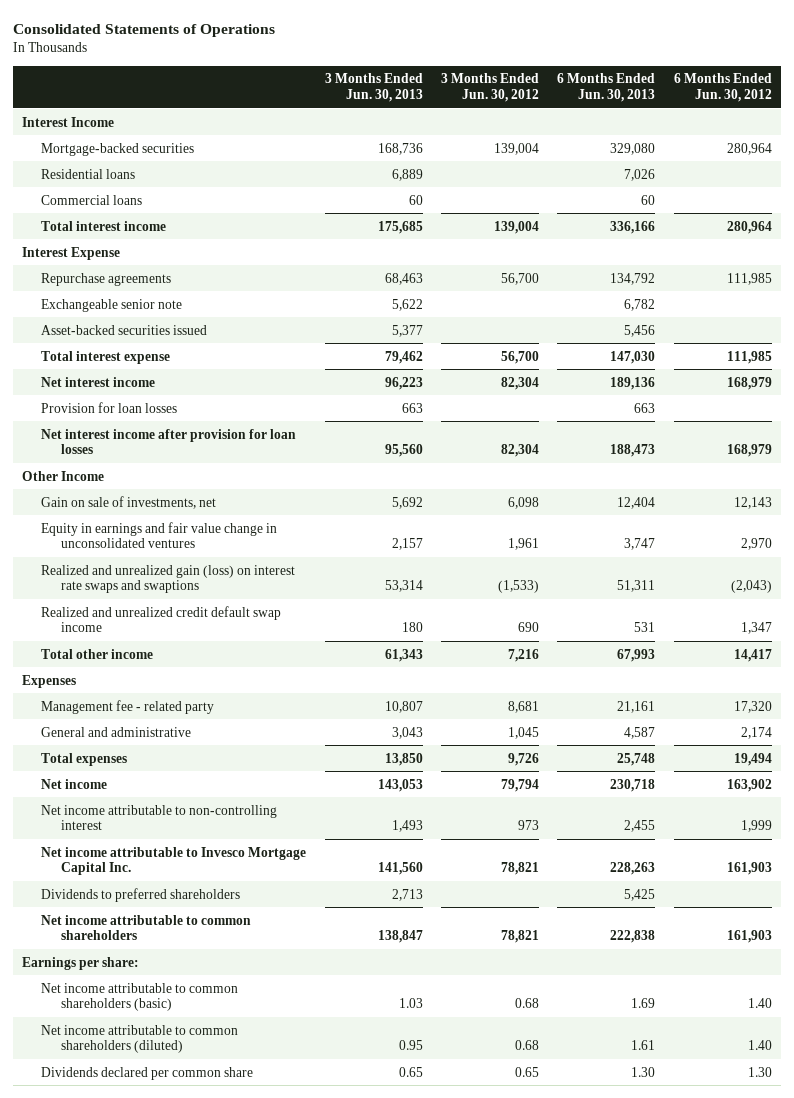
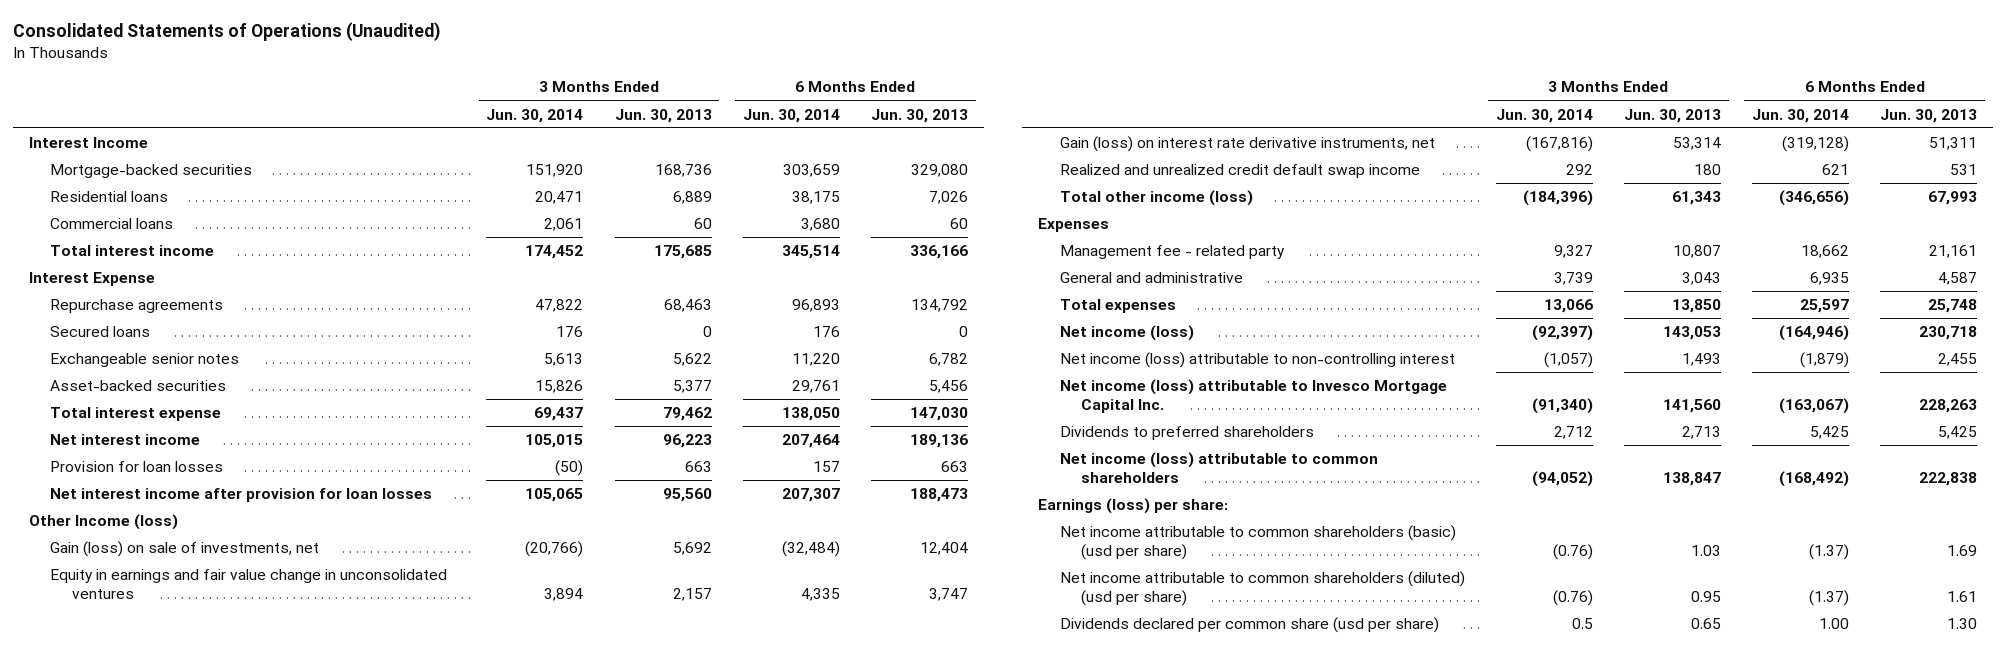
- Consolidated Statements of Operations
+ Consolidated Statements of Operations (Unaudited)
- | 3 Months Ended Jun. 30, 2013 | 3 Months Ended Jun. 30, 2012 | 6 Months Ended Jun. 30, 2013 | 6 Months Ended Jun. 30, 2012
+ | 3 Months Ended Jun. 30, 2014 | 3 Months Ended Jun. 30, 2013 | 6 Months Ended Jun. 30, 2014 | 6 Months Ended Jun. 30, 2013
- Exchangeable senior note | 5,622 | | 6,782 |
- Asset-backed securities issued | 5,377 | | 5,456 |
+ Secured loans | 176 | 0 | 176 | 0
+ Exchangeable senior notes | 5,613 | 5,622 | 11,220 | 6,782
+ Asset-backed securities | 15,826 | 5,377 | 29,761 | 5,456
- Other Income
- Gain on sale of investments, net | 5,692 | 6,098 | 12,404 | 12,143
+ Other Income (loss)
+ Gain (loss) on sale of investments, net | (20,766) | 5,692 | (32,484) | 12,404
- Realized and unrealized gain (loss) on interest rate swaps and swaptions | 53,314 | (1,533) | 51,311 | (2,043)
+ Gain (loss) on interest rate derivative instruments, net | (167,816) | 53,314 | (319,128) | 51,311
- Total other income | 61,343 | 7,216 | 67,993 | 14,417
+ Total other income (loss) | (184,396) | 61,343 | (346,656) | 67,993
- Net income | 143,053 | 79,794 | 230,718 | 163,902
- Net income attributable to non-controlling interest | 1,493 | 973 | 2,455 | 1,999
- Net income attributable to Invesco Mortgage Capital Inc. | 141,560 | 78,821 | 228,263 | 161,903
+ Net income (loss) | (92,397) | 143,053 | (164,946) | 230,718
+ Net income (loss) attributable to non-controlling interest | (1,057) | 1,493 | (1,879) | 2,455
+ Net income (loss) attributable to Invesco Mortgage Capital Inc. | (91,340) | 141,560 | (163,067) | 228,263
- Net income attributable to common shareholders | 138,847 | 78,821 | 222,838 | 161,903
- Earnings per share:
- Net income attributable to common shareholders (basic) | 1.03 | 0.68 | 1.69 | 1.40
- Net income attributable to common shareholders (diluted) | 0.95 | 0.68 | 1.61 | 1.40
- Dividends declared per common share | 0.65 | 0.65 | 1.30 | 1.30
+ Net income (loss) attributable to common shareholders | (94,052) | 138,847 | (168,492) | 222,838
+ Earnings (loss) per share:
+ Net income attributable to common shareholders (basic) (usd per share) | (0.76) | 1.03 | (1.37) | 1.69
+ Net income attributable to common shareholders (diluted) (usd per share) | (0.76) | 0.95 | (1.37) | 1.61
+ Dividends declared per common share (usd per share) | 0.5 | 0.65 | 1.00 | 1.30

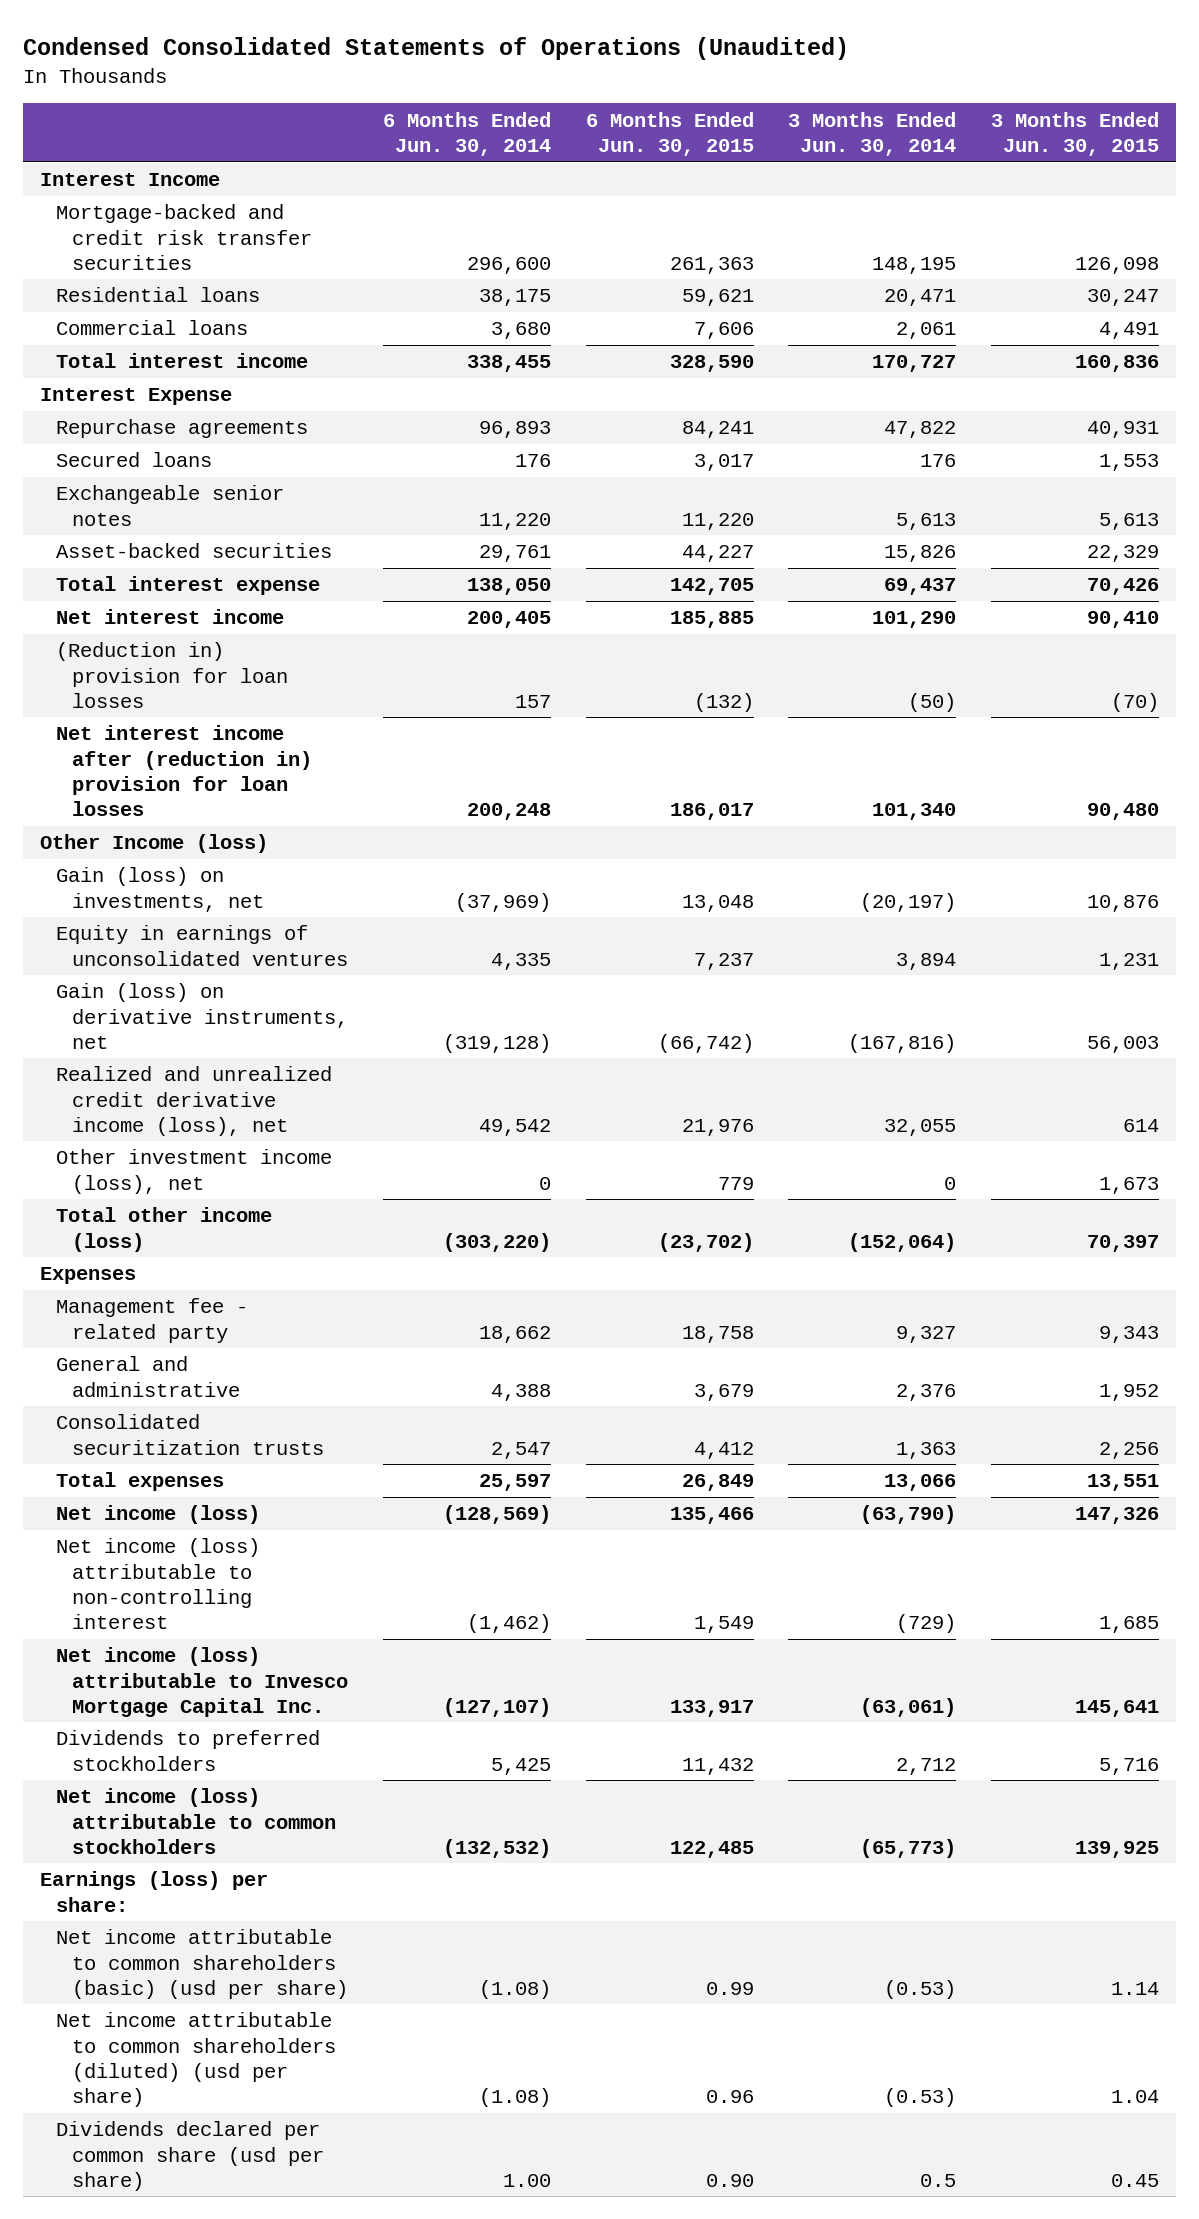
- Consolidated Statements of Operations (Unaudited)
+ Condensed Consolidated Statements of Operations (Unaudited)
- | 3 Months Ended Jun. 30, 2014 | 3 Months Ended Jun. 30, 2013 | 6 Months Ended Jun. 30, 2014 | 6 Months Ended Jun. 30, 2013
+ | 6 Months Ended Jun. 30, 2014 | 6 Months Ended Jun. 30, 2015 | 3 Months Ended Jun. 30, 2014 | 3 Months Ended Jun. 30, 2015
- Mortgage-backed securities | 151,920 | 168,736 | 303,659 | 329,080
+ Mortgage-backed and credit risk transfer securities | 296,600 | 261,363 | 148,195 | 126,098
- Total interest income | 174,452 | 175,685 | 345,514 | 336,166
+ Total interest income | 338,455 | 328,590 | 170,727 | 160,836
- Net interest income | 105,015 | 96,223 | 207,464 | 189,136
- Provision for loan losses | (50) | 663 | 157 | 663
- Net interest income after provision for loan losses | 105,065 | 95,560 | 207,307 | 188,473
+ Net interest income | 200,405 | 185,885 | 101,290 | 90,410
+ (Reduction in) provision for loan losses | 157 | (132) | (50) | (70)
+ Net interest income after (reduction in) provision for loan losses | 200,248 | 186,017 | 101,340 | 90,480
- Gain (loss) on sale of investments, net | (20,766) | 5,692 | (32,484) | 12,404
- Equity in earnings and fair value change in unconsolidated ventures | 3,894 | 2,157 | 4,335 | 3,747
- Gain (loss) on interest rate derivative instruments, net | (167,816) | 53,314 | (319,128) | 51,311
- Realized and unrealized credit default swap income | 292 | 180 | 621 | 531
- Total other income (loss) | (184,396) | 61,343 | (346,656) | 67,993
+ Gain (loss) on investments, net | (37,969) | 13,048 | (20,197) | 10,876
+ Equity in earnings of unconsolidated ventures | 4,335 | 7,237 | 3,894 | 1,231
+ Gain (loss) on derivative instruments, net | (319,128) | (66,742) | (167,816) | 56,003
+ Realized and unrealized credit derivative income (loss), net | 49,542 | 21,976 | 32,055 | 614
+ Other investment income (loss), net | 0 | 779 | 0 | 1,673
+ Total other income (loss) | (303,220) | (23,702) | (152,064) | 70,397
- General and administrative | 3,739 | 3,043 | 6,935 | 4,587
+ General and administrative | 4,388 | 3,679 | 2,376 | 1,952
+ Consolidated securitization trusts | 2,547 | 4,412 | 1,363 | 2,256
- Net income (loss) | (92,397) | 143,053 | (164,946) | 230,718
- Net income (loss) attributable to non-controlling interest | (1,057) | 1,493 | (1,879) | 2,455
- Net income (loss) attributable to Invesco Mortgage Capital Inc. | (91,340) | 141,560 | (163,067) | 228,263
- Dividends to preferred shareholders | 2,712 | 2,713 | 5,425 | 5,425
- Net income (loss) attributable to common shareholders | (94,052) | 138,847 | (168,492) | 222,838
+ Net income (loss) | (128,569) | 135,466 | (63,790) | 147,326
+ Net income (loss) attributable to non-controlling interest | (1,462) | 1,549 | (729) | 1,685
+ Net income (loss) attributable to Invesco Mortgage Capital Inc. | (127,107) | 133,917 | (63,061) | 145,641
+ Dividends to preferred stockholders | 5,425 | 11,432 | 2,712 | 5,716
+ Net income (loss) attributable to common stockholders | (132,532) | 122,485 | (65,773) | 139,925
- Net income attributable to common shareholders (basic) (usd per share) | (0.76) | 1.03 | (1.37) | 1.69
- Net income attributable to common shareholders (diluted) (usd per share) | (0.76) | 0.95 | (1.37) | 1.61
+ Net income attributable to common shareholders (basic) (usd per share) | (1.08) | 0.99 | (0.53) | 1.14
+ Net income attributable to common shareholders (diluted) (usd per share) | (1.08) | 0.96 | (0.53) | 1.04

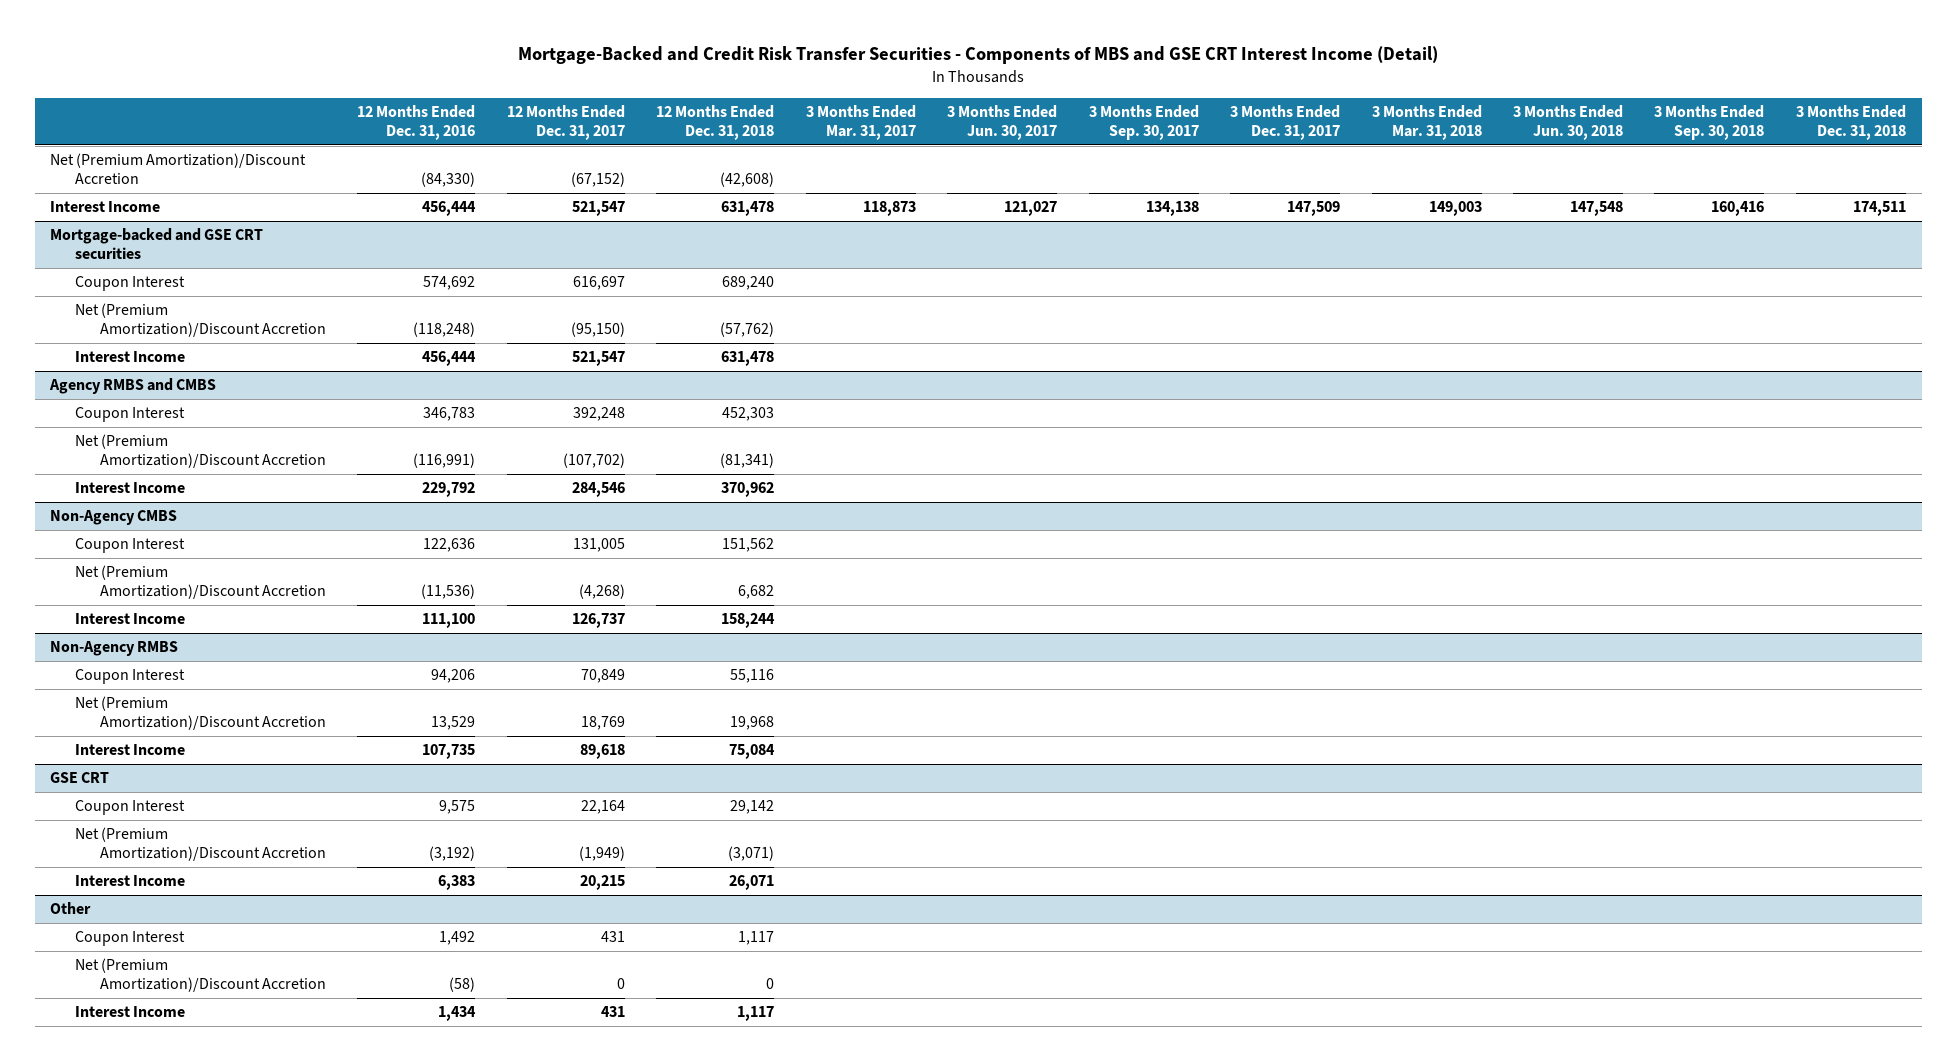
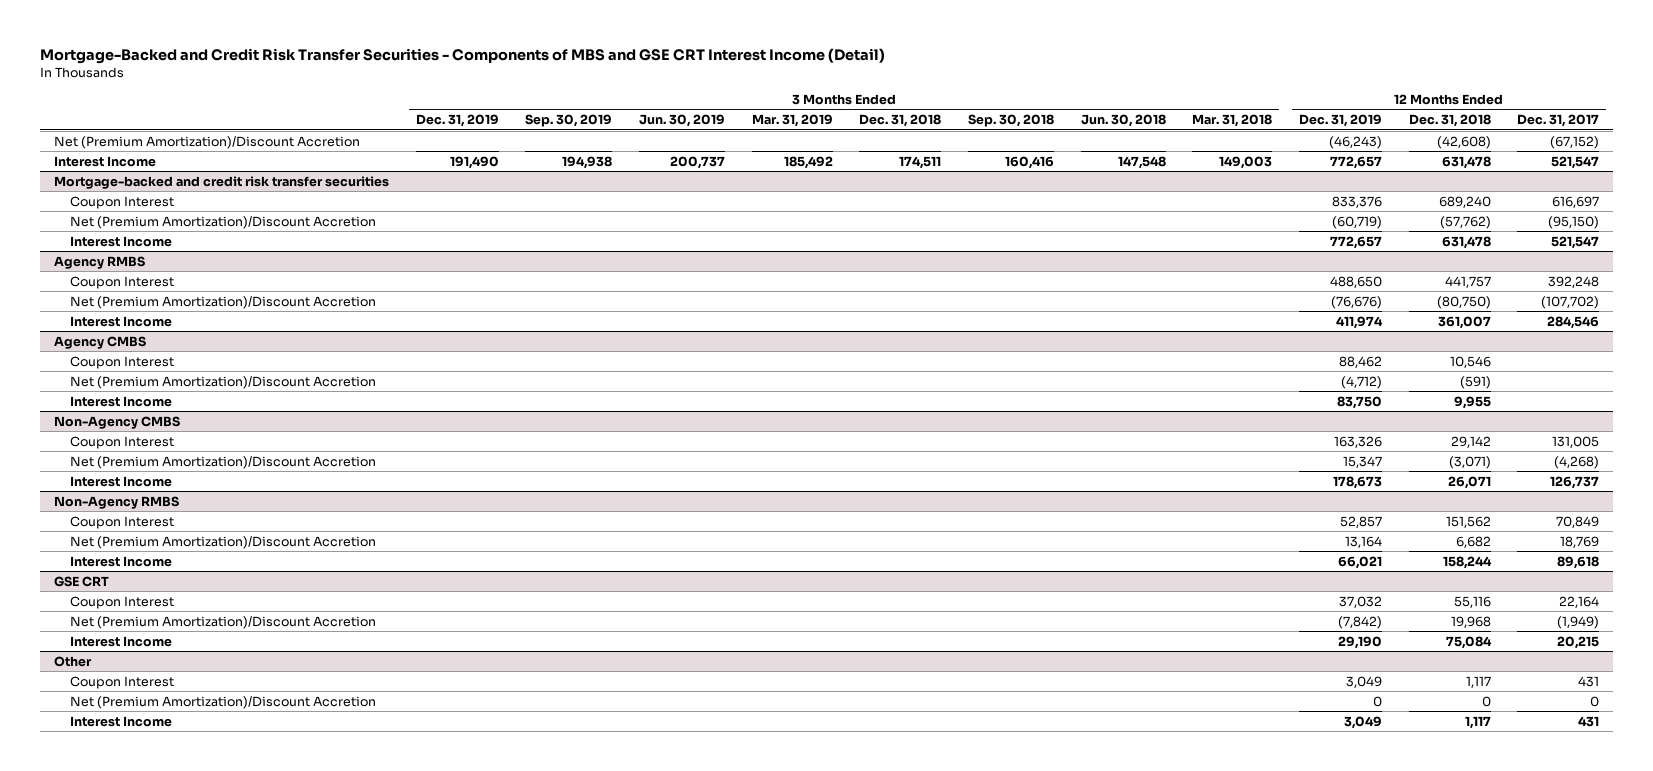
- | 12 Months Ended Dec. 31, 2016 | 12 Months Ended Dec. 31, 2017 | 12 Months Ended Dec. 31, 2018 | 3 Months Ended Mar. 31, 2017 | 3 Months Ended Jun. 30, 2017 | 3 Months Ended Sep. 30, 2017 | 3 Months Ended Dec. 31, 2017 | 3 Months Ended Mar. 31, 2018 | 3 Months Ended Jun. 30, 2018 | 3 Months Ended Sep. 30, 2018 | 3 Months Ended Dec. 31, 2018
+ | 3 Months Ended Dec. 31, 2019 | 3 Months Ended Sep. 30, 2019 | 3 Months Ended Jun. 30, 2019 | 3 Months Ended Mar. 31, 2019 | 3 Months Ended Dec. 31, 2018 | 3 Months Ended Sep. 30, 2018 | 3 Months Ended Jun. 30, 2018 | 3 Months Ended Mar. 31, 2018 | 12 Months Ended Dec. 31, 2019 | 12 Months Ended Dec. 31, 2018 | 12 Months Ended Dec. 31, 2017
- Mortgage-backed and GSE CRT securities
+ Mortgage-backed and credit risk transfer securities
- Agency RMBS and CMBS
- Coupon Interest | 346,783 | 392,248 | 452,303 | | | | | | | |
- Net (Premium Amortization)/Discount Accretion | (116,991) | (107,702) | (81,341) | | | | | | | |
- Interest Income | 229,792 | 284,546 | 370,962 | | | | | | | |
+ Agency RMBS
+ Coupon Interest | | | | | | | | | 488,650 | 441,757 | 392,248
+ Net (Premium Amortization)/Discount Accretion | | | | | | | | | (76,676) | (80,750) | (107,702)
+ Interest Income | | | | | | | | | 411,974 | 361,007 | 284,546
+ Agency CMBS
+ Coupon Interest | | | | | | | | | 88,462 | 10,546 |
+ Net (Premium Amortization)/Discount Accretion | | | | | | | | | (4,712) | (591) |
+ Interest Income | | | | | | | | | 83,750 | 9,955 |
@ Non-Agency CMBS
- Coupon Interest | 122,636 | 131,005 | 151,562 | | | | | | | |
- Net (Premium Amortization)/Discount Accretion | (11,536) | (4,268) | 6,682 | | | | | | | |
- Interest Income | 111,100 | 126,737 | 158,244 | | | | | | | |
+ Coupon Interest | | | | | | | | | 163,326 | 29,142 | 131,005
+ Net (Premium Amortization)/Discount Accretion | | | | | | | | | 15,347 | (3,071) | (4,268)
+ Interest Income | | | | | | | | | 178,673 | 26,071 | 126,737
@ Non-Agency RMBS
- Coupon Interest | 94,206 | 70,849 | 55,116 | | | | | | | |
- Net (Premium Amortization)/Discount Accretion | 13,529 | 18,769 | 19,968 | | | | | | | |
- Interest Income | 107,735 | 89,618 | 75,084 | | | | | | | |
+ Coupon Interest | | | | | | | | | 52,857 | 151,562 | 70,849
+ Net (Premium Amortization)/Discount Accretion | | | | | | | | | 13,164 | 6,682 | 18,769
+ Interest Income | | | | | | | | | 66,021 | 158,244 | 89,618
@ GSE CRT
- Coupon Interest | 9,575 | 22,164 | 29,142 | | | | | | | |
- Net (Premium Amortization)/Discount Accretion | (3,192) | (1,949) | (3,071) | | | | | | | |
- Interest Income | 6,383 | 20,215 | 26,071 | | | | | | | |
+ Coupon Interest | | | | | | | | | 37,032 | 55,116 | 22,164
+ Net (Premium Amortization)/Discount Accretion | | | | | | | | | (7,842) | 19,968 | (1,949)
+ Interest Income | | | | | | | | | 29,190 | 75,084 | 20,215

